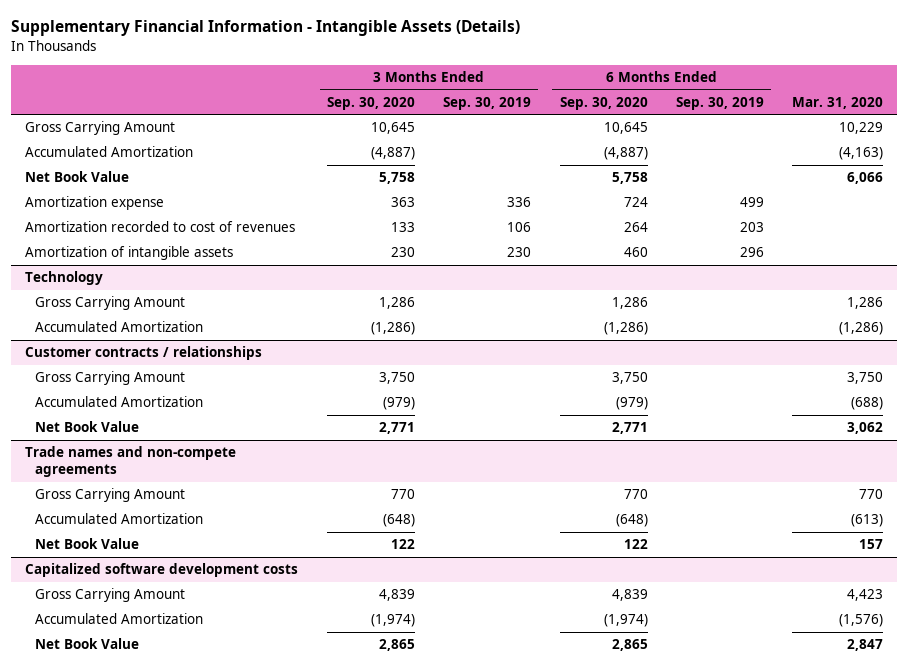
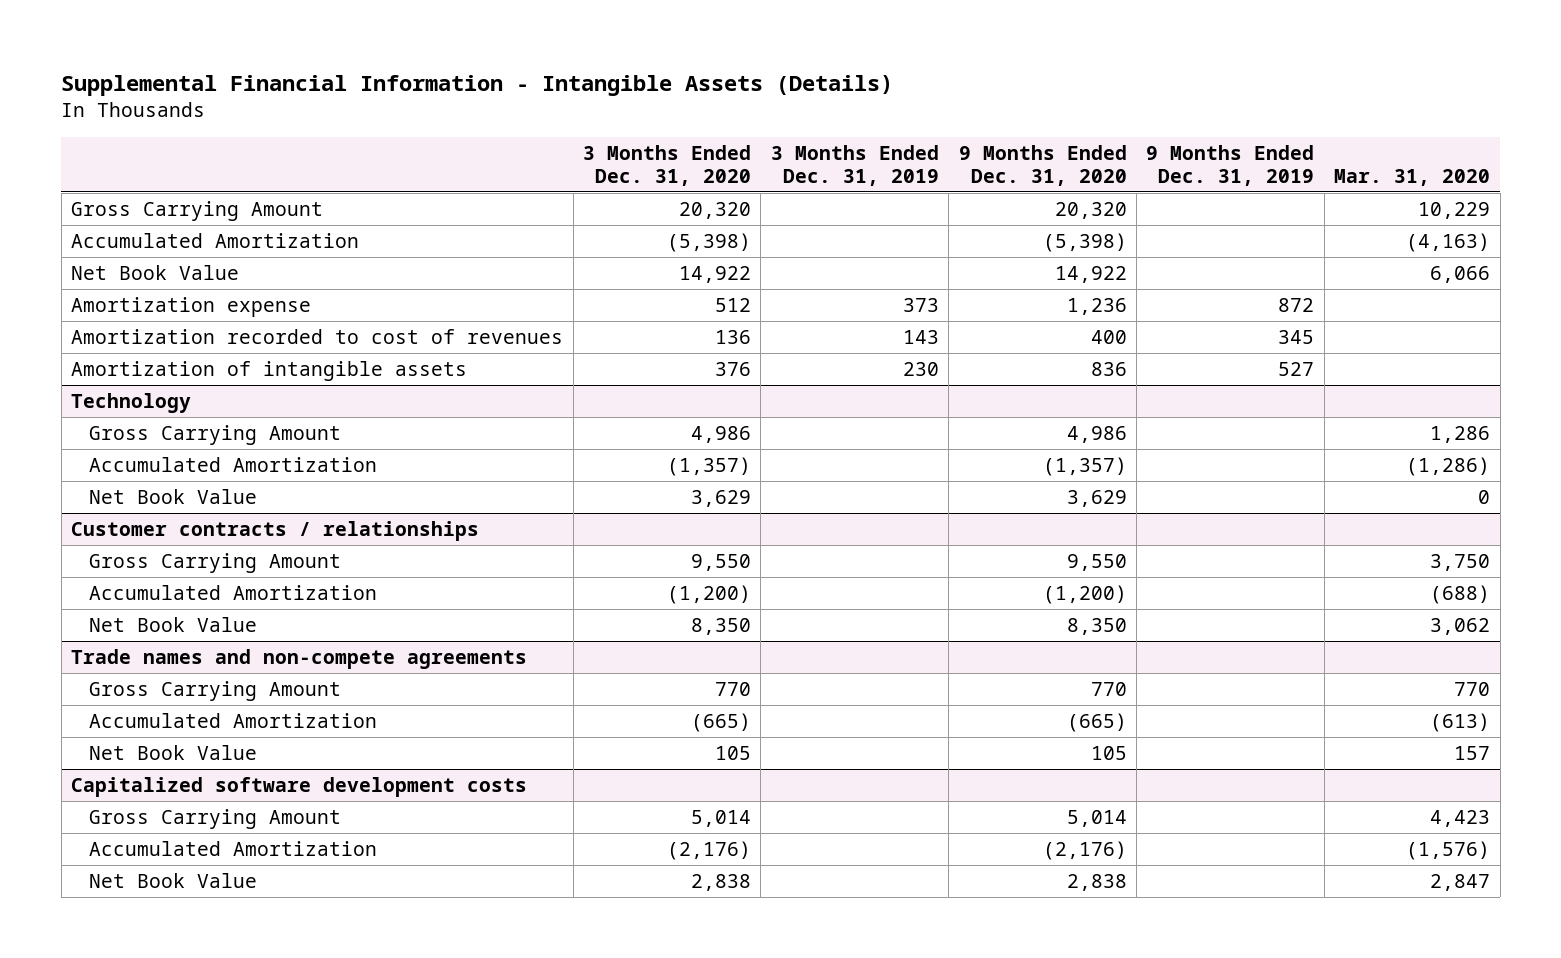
- Supplementary Financial Information - Intangible Assets (Details)
+ Supplemental Financial Information - Intangible Assets (Details)
- | 3 Months Ended Sep. 30, 2020 | 3 Months Ended Sep. 30, 2019 | 6 Months Ended Sep. 30, 2020 | 6 Months Ended Sep. 30, 2019 | Mar. 31, 2020
+ | 3 Months Ended Dec. 31, 2020 | 3 Months Ended Dec. 31, 2019 | 9 Months Ended Dec. 31, 2020 | 9 Months Ended Dec. 31, 2019 | Mar. 31, 2020
@ Technology
+ Net Book Value | 3,629 | | 3,629 | | 0

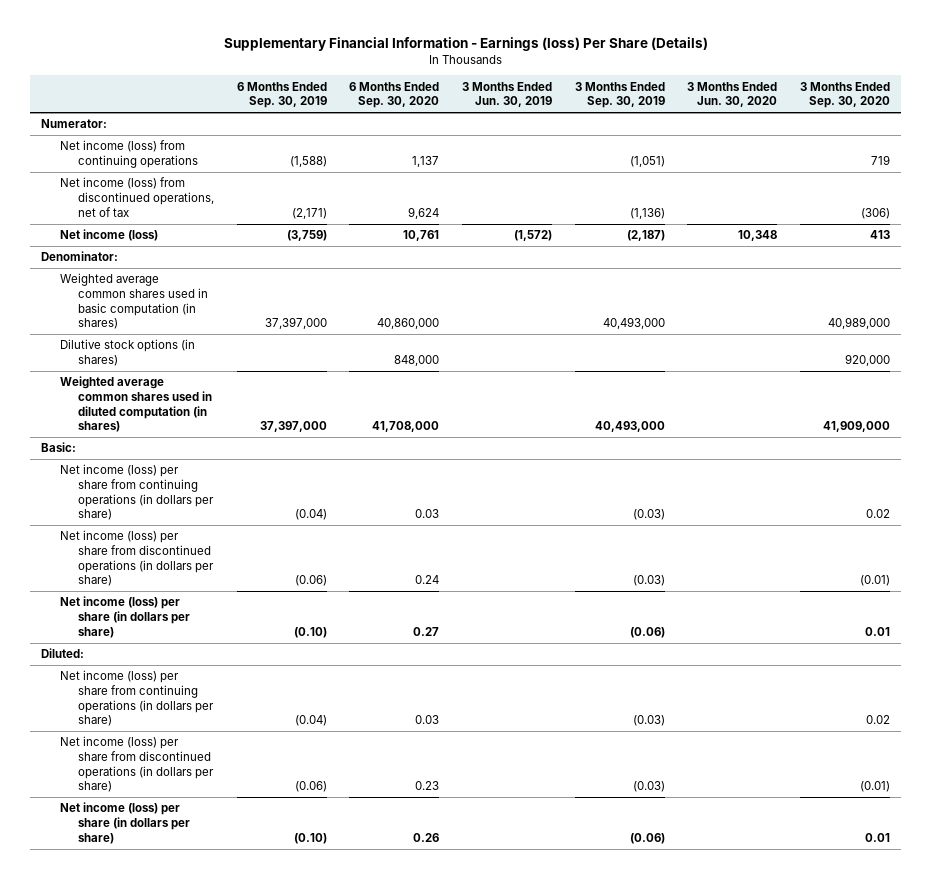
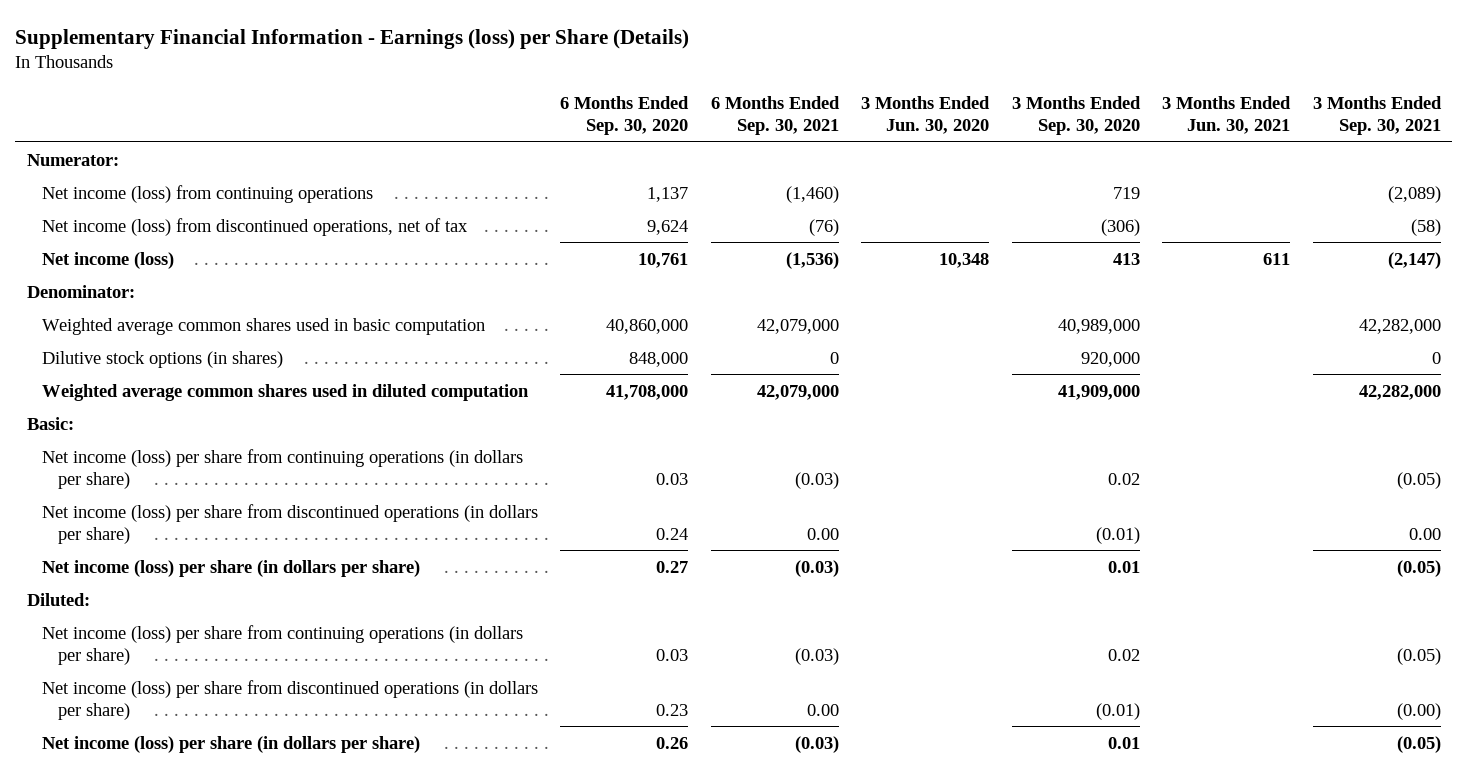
- Supplementary Financial Information - Earnings (loss) Per Share (Details)
+ Supplementary Financial Information - Earnings (loss) per Share (Details)
- | 6 Months Ended Sep. 30, 2019 | 6 Months Ended Sep. 30, 2020 | 3 Months Ended Jun. 30, 2019 | 3 Months Ended Sep. 30, 2019 | 3 Months Ended Jun. 30, 2020 | 3 Months Ended Sep. 30, 2020
+ | 6 Months Ended Sep. 30, 2020 | 6 Months Ended Sep. 30, 2021 | 3 Months Ended Jun. 30, 2020 | 3 Months Ended Sep. 30, 2020 | 3 Months Ended Jun. 30, 2021 | 3 Months Ended Sep. 30, 2021
- Weighted average common shares used in basic computation (in shares) | 37,397,000 | 40,860,000 | | 40,493,000 | | 40,989,000
+ Weighted average common shares used in basic computation | 40,860,000 | 42,079,000 | | 40,989,000 | | 42,282,000
- Weighted average common shares used in diluted computation (in shares) | 37,397,000 | 41,708,000 | | 40,493,000 | | 41,909,000
+ Weighted average common shares used in diluted computation | 41,708,000 | 42,079,000 | | 41,909,000 | | 42,282,000

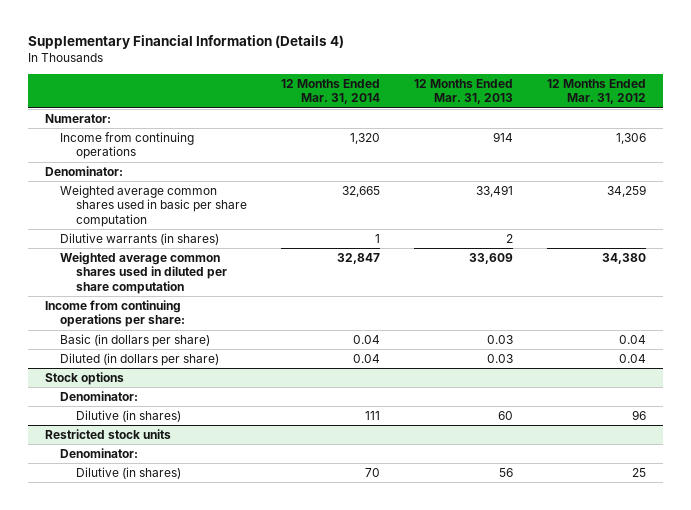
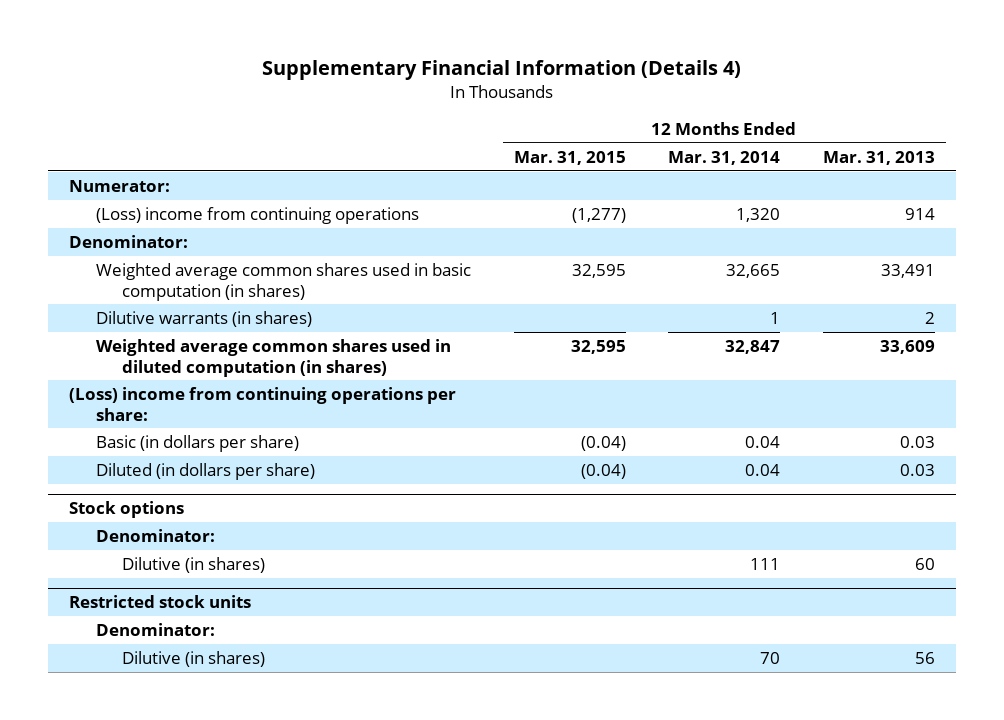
- | 12 Months Ended Mar. 31, 2014 | 12 Months Ended Mar. 31, 2013 | 12 Months Ended Mar. 31, 2012
+ | 12 Months Ended Mar. 31, 2015 | 12 Months Ended Mar. 31, 2014 | 12 Months Ended Mar. 31, 2013
- Income from continuing operations | 1,320 | 914 | 1,306
+ (Loss) income from continuing operations | (1,277) | 1,320 | 914
- Weighted average common shares used in basic per share computation | 32,665 | 33,491 | 34,259
+ Weighted average common shares used in basic computation (in shares) | 32,595 | 32,665 | 33,491
- Weighted average common shares used in diluted per share computation | 32,847 | 33,609 | 34,380
- Income from continuing operations per share:
+ Weighted average common shares used in diluted computation (in shares) | 32,595 | 32,847 | 33,609
+ (Loss) income from continuing operations per share:

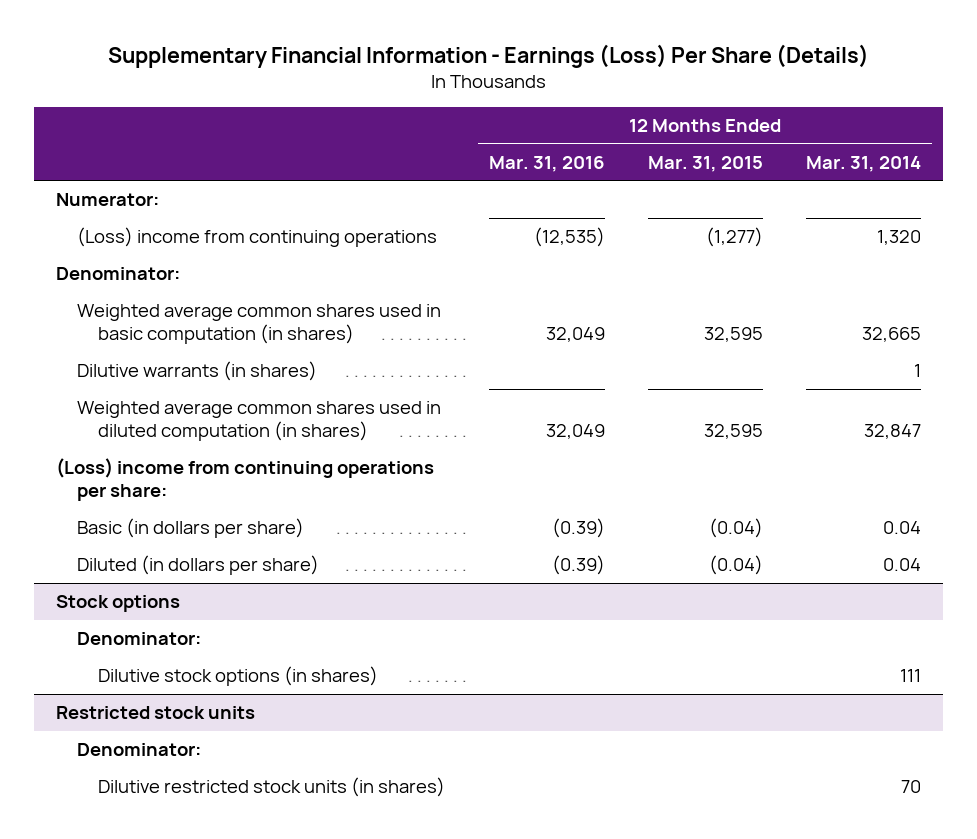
- Supplementary Financial Information (Details 4)
+ Supplementary Financial Information - Earnings (Loss) Per Share (Details)
- | 12 Months Ended Mar. 31, 2015 | 12 Months Ended Mar. 31, 2014 | 12 Months Ended Mar. 31, 2013
+ | 12 Months Ended Mar. 31, 2016 | 12 Months Ended Mar. 31, 2015 | 12 Months Ended Mar. 31, 2014
@ Stock options
- Dilutive (in shares) | | 111 | 60
+ Dilutive stock options (in shares) | | | 111
@ Restricted stock units
- Dilutive (in shares) | | 70 | 56
+ Dilutive restricted stock units (in shares) | | | 70

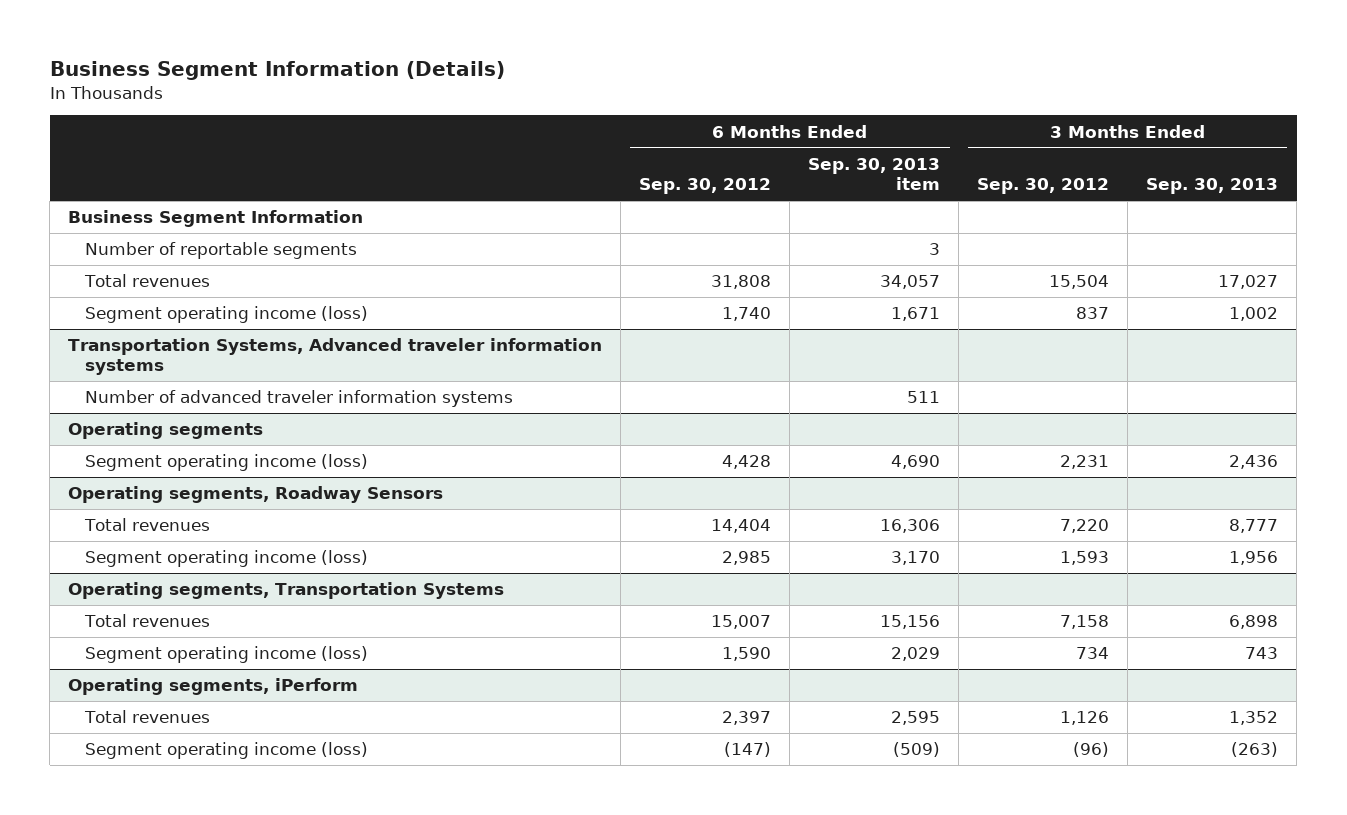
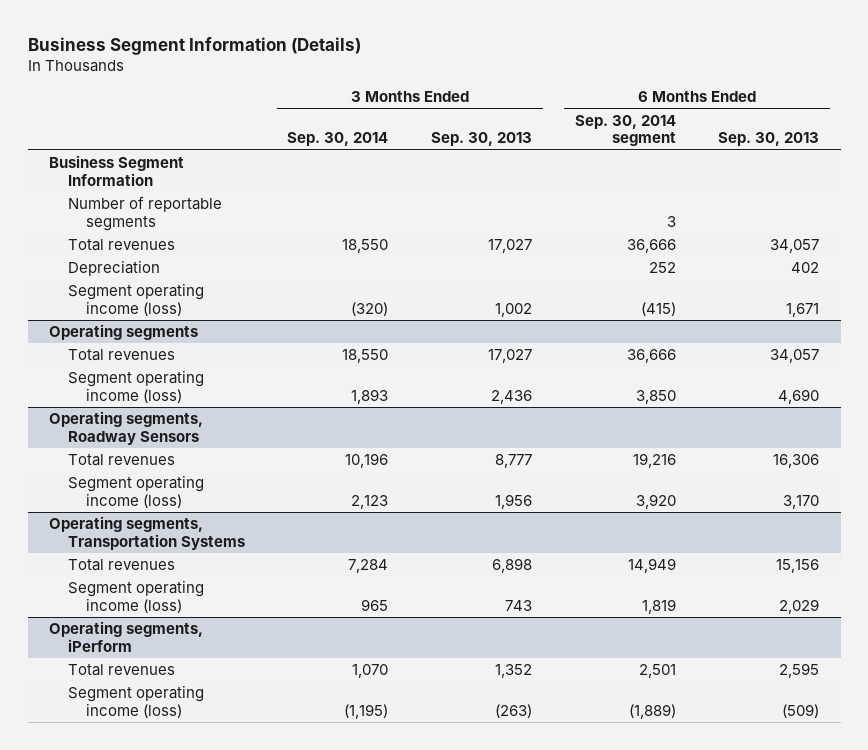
- | 6 Months Ended Sep. 30, 2012 | 6 Months Ended Sep. 30, 2013 item | 3 Months Ended Sep. 30, 2012 | 3 Months Ended Sep. 30, 2013
+ | 3 Months Ended Sep. 30, 2014 | 3 Months Ended Sep. 30, 2013 | 6 Months Ended Sep. 30, 2014 segment | 6 Months Ended Sep. 30, 2013
+ Depreciation | | | 252 | 402
- Transportation Systems, Advanced traveler information systems
- Number of advanced traveler information systems | | 511 | |
@ Operating segments
+ Total revenues | 18,550 | 17,027 | 36,666 | 34,057

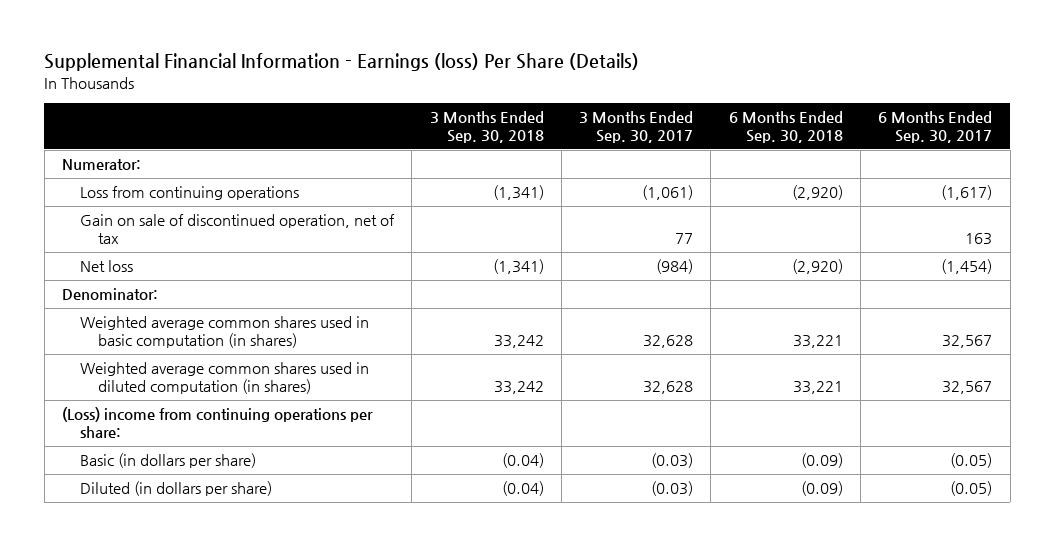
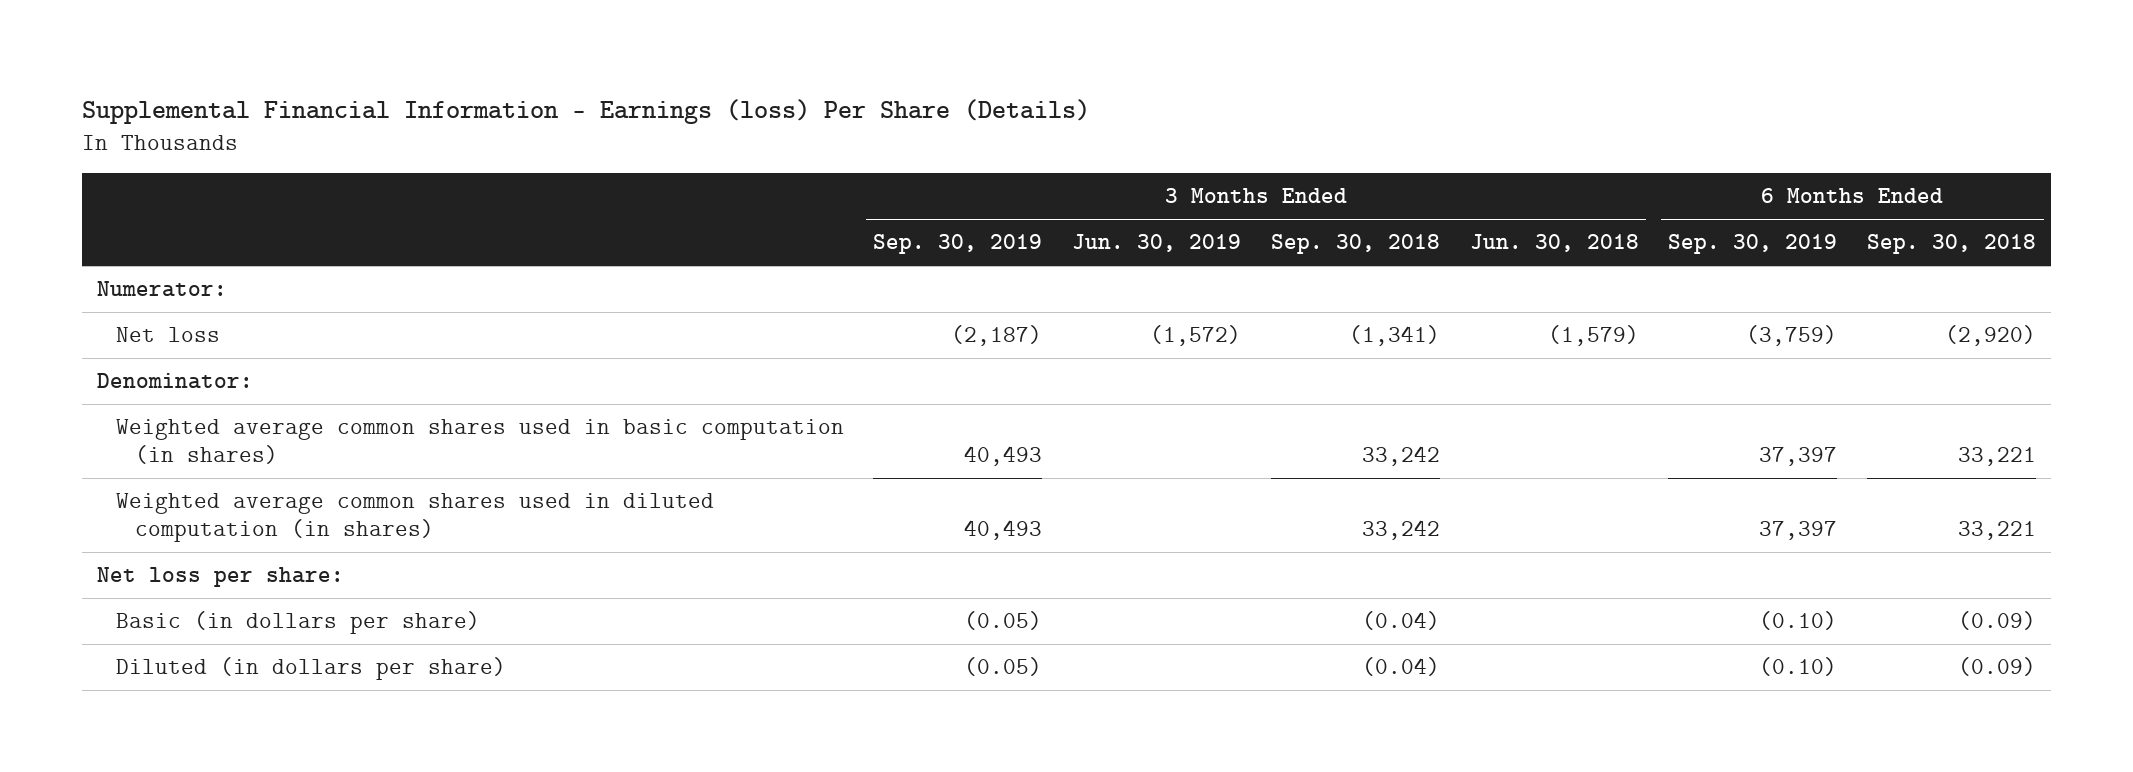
- | 3 Months Ended Sep. 30, 2018 | 3 Months Ended Sep. 30, 2017 | 6 Months Ended Sep. 30, 2018 | 6 Months Ended Sep. 30, 2017
+ | 3 Months Ended Sep. 30, 2019 | 3 Months Ended Jun. 30, 2019 | 3 Months Ended Sep. 30, 2018 | 3 Months Ended Jun. 30, 2018 | 6 Months Ended Sep. 30, 2019 | 6 Months Ended Sep. 30, 2018
- Loss from continuing operations | (1,341) | (1,061) | (2,920) | (1,617)
- Gain on sale of discontinued operation, net of tax | | 77 | | 163
- (Loss) income from continuing operations per share:
+ Net loss per share:

